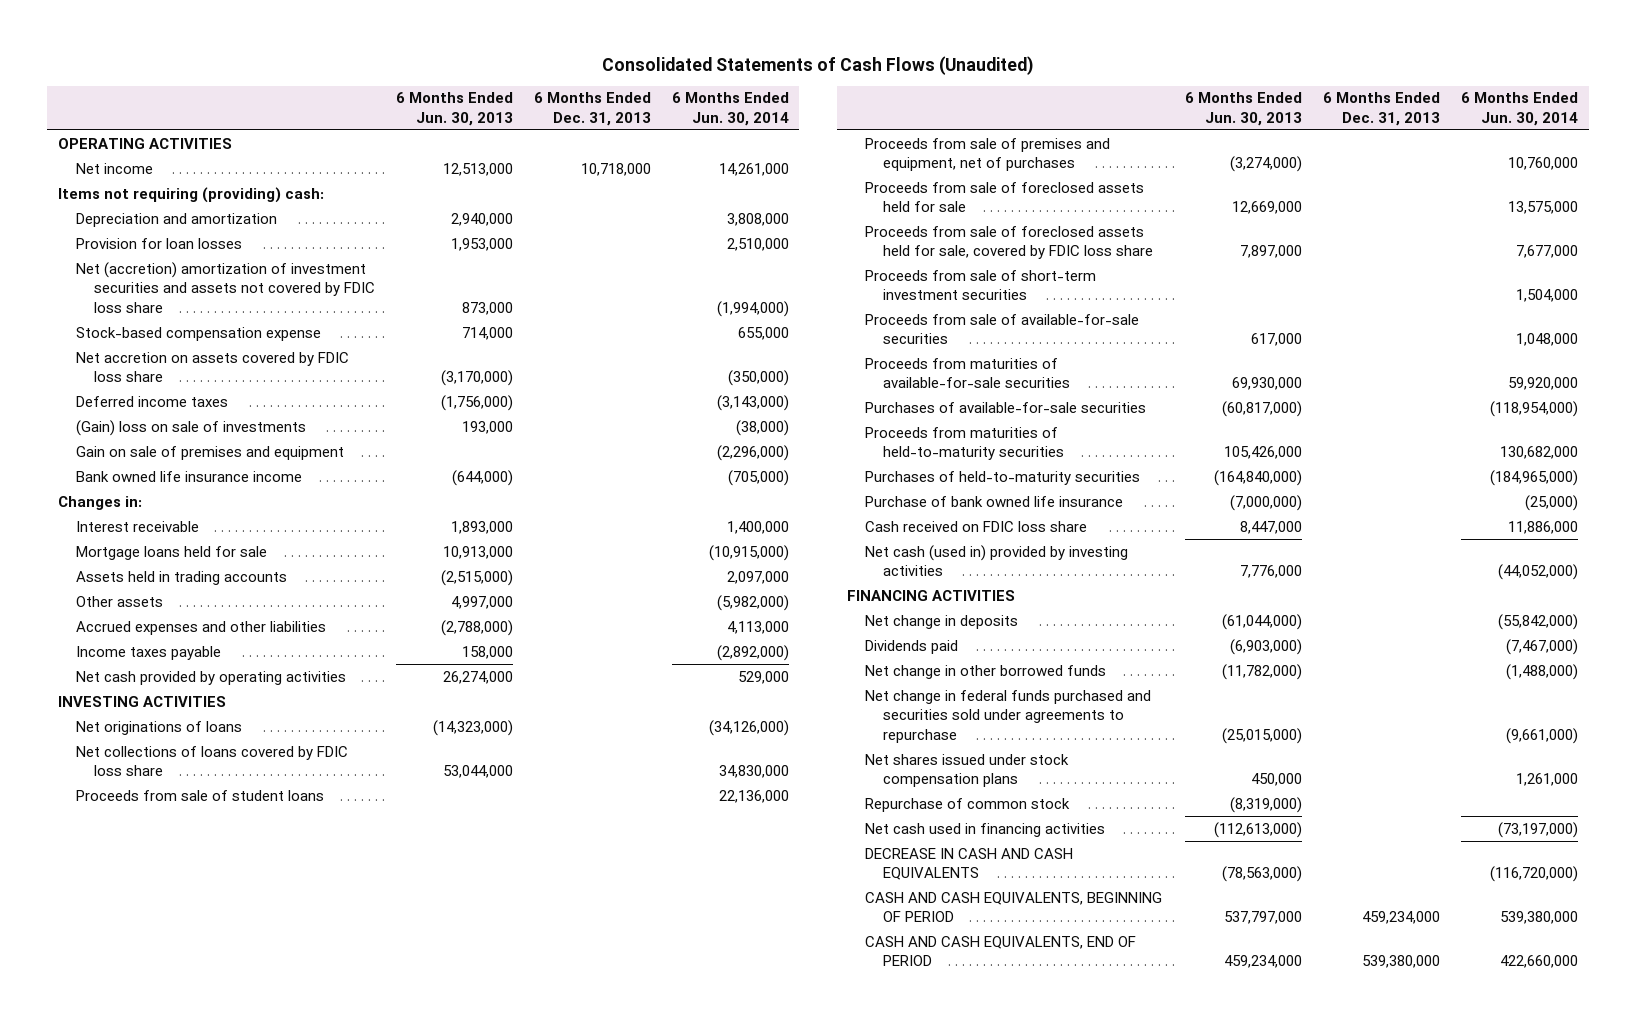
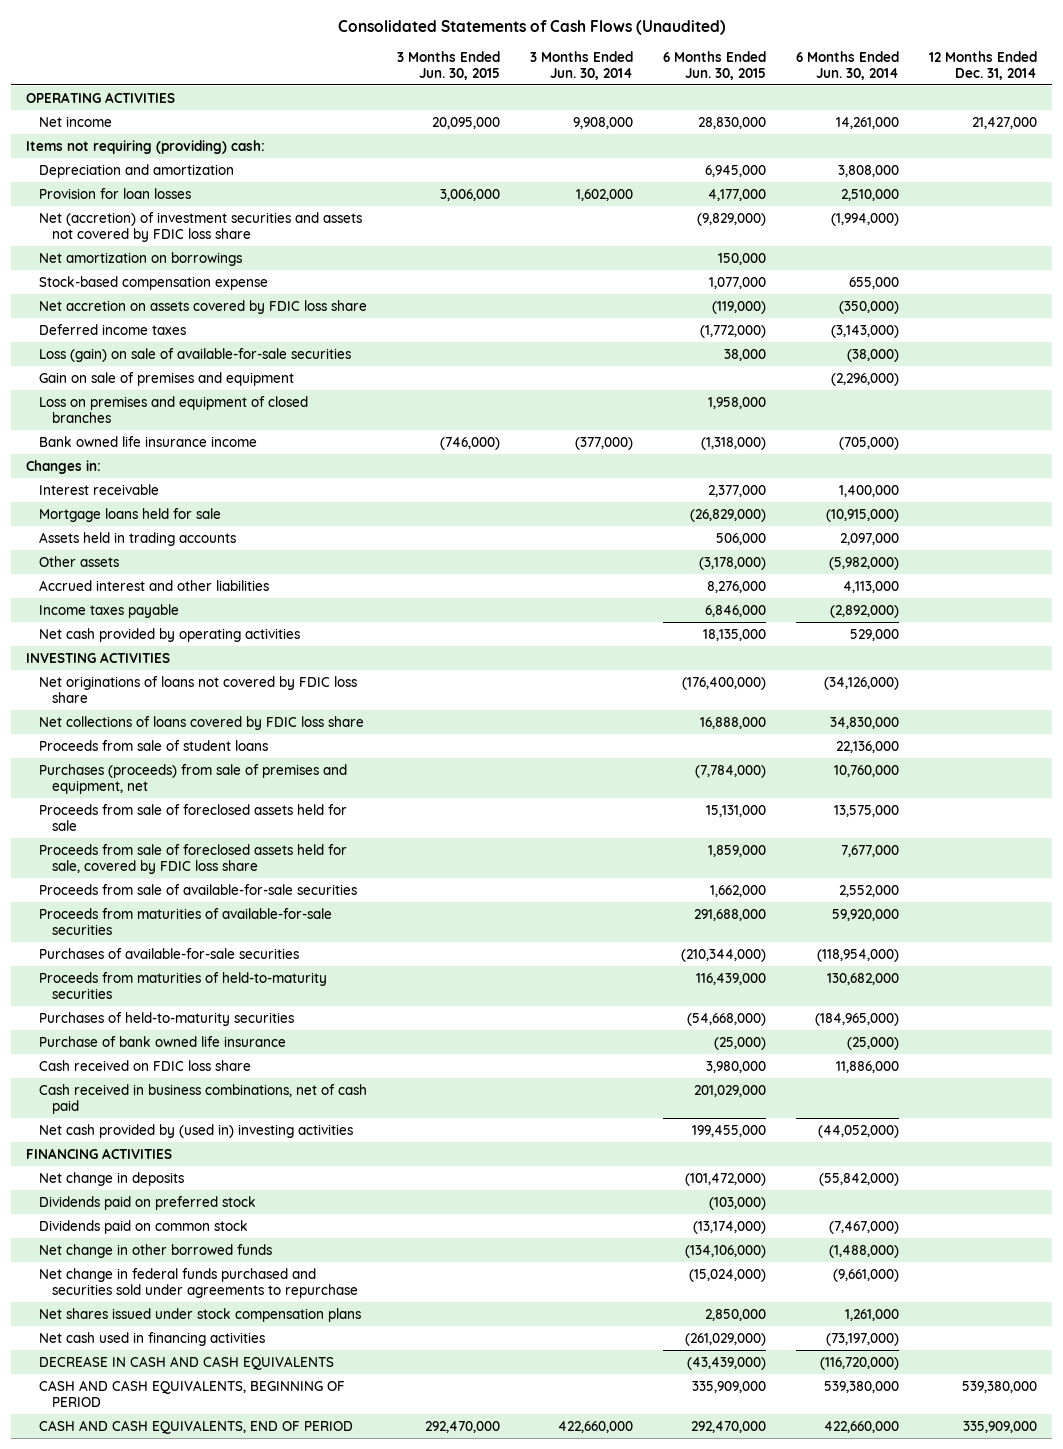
- | 6 Months Ended Jun. 30, 2013 | 6 Months Ended Dec. 31, 2013 | 6 Months Ended Jun. 30, 2014
+ | 3 Months Ended Jun. 30, 2015 | 3 Months Ended Jun. 30, 2014 | 6 Months Ended Jun. 30, 2015 | 6 Months Ended Jun. 30, 2014 | 12 Months Ended Dec. 31, 2014
- Net (accretion) amortization of investment securities and assets not covered by FDIC loss share | 873,000 | | (1,994,000)
+ Net (accretion) of investment securities and assets not covered by FDIC loss share | | | (9,829,000) | (1,994,000) |
+ Net amortization on borrowings | | | 150,000 | |
- (Gain) loss on sale of investments | 193,000 | | (38,000)
+ Loss (gain) on sale of available-for-sale securities | | | 38,000 | (38,000) |
+ Loss on premises and equipment of closed branches | | | 1,958,000 | |
- Accrued expenses and other liabilities | (2,788,000) | | 4,113,000
+ Accrued interest and other liabilities | | | 8,276,000 | 4,113,000 |
- Net originations of loans | (14,323,000) | | (34,126,000)
+ Net originations of loans not covered by FDIC loss share | | | (176,400,000) | (34,126,000) |
- Proceeds from sale of premises and equipment, net of purchases | (3,274,000) | | 10,760,000
+ Purchases (proceeds) from sale of premises and equipment, net | | | (7,784,000) | 10,760,000 |
- Proceeds from sale of short-term investment securities | | | 1,504,000
- Proceeds from sale of available-for-sale securities | 617,000 | | 1,048,000
+ Proceeds from sale of available-for-sale securities | | | 1,662,000 | 2,552,000 |
- Net cash (used in) provided by investing activities | 7,776,000 | | (44,052,000)
+ Cash received in business combinations, net of cash paid | | | 201,029,000 | |
+ Net cash provided by (used in) investing activities | | | 199,455,000 | (44,052,000) |
- Dividends paid | (6,903,000) | | (7,467,000)
+ Dividends paid on preferred stock | | | (103,000) | |
+ Dividends paid on common stock | | | (13,174,000) | (7,467,000) |
- Repurchase of common stock | (8,319,000) | |

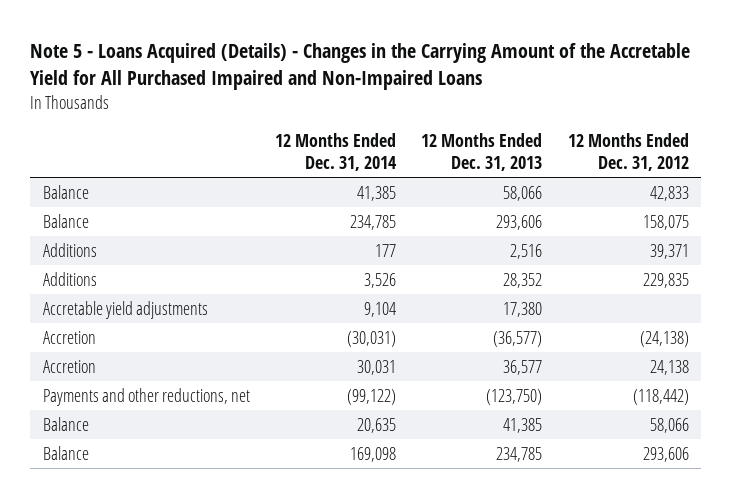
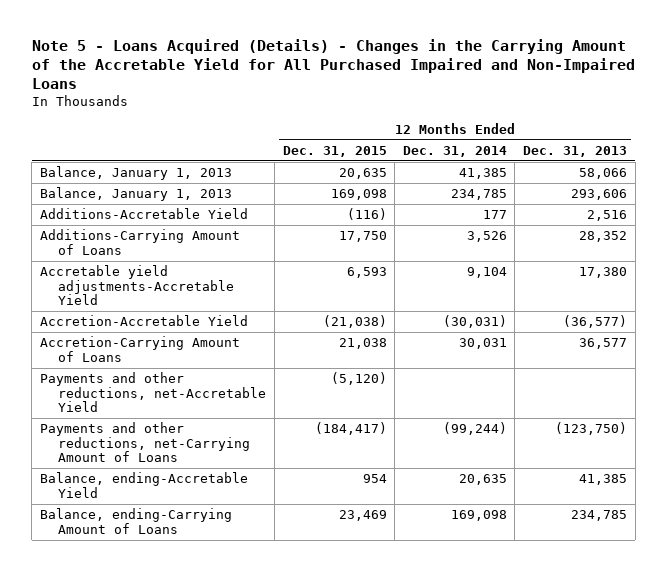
- | 12 Months Ended Dec. 31, 2014 | 12 Months Ended Dec. 31, 2013 | 12 Months Ended Dec. 31, 2012
+ | 12 Months Ended Dec. 31, 2015 | 12 Months Ended Dec. 31, 2014 | 12 Months Ended Dec. 31, 2013
- Balance | 41,385 | 58,066 | 42,833
- Balance | 234,785 | 293,606 | 158,075
- Additions | 177 | 2,516 | 39,371
- Additions | 3,526 | 28,352 | 229,835
- Accretable yield adjustments | 9,104 | 17,380 |
- Accretion | (30,031) | (36,577) | (24,138)
- Accretion | 30,031 | 36,577 | 24,138
- Payments and other reductions, net | (99,122) | (123,750) | (118,442)
- Balance | 20,635 | 41,385 | 58,066
- Balance | 169,098 | 234,785 | 293,606
+ Balance, January 1, 2013 | 20,635 | 41,385 | 58,066
+ Balance, January 1, 2013 | 169,098 | 234,785 | 293,606
+ Additions-Accretable Yield | (116) | 177 | 2,516
+ Additions-Carrying Amount of Loans | 17,750 | 3,526 | 28,352
+ Accretable yield adjustments-Accretable Yield | 6,593 | 9,104 | 17,380
+ Accretion-Accretable Yield | (21,038) | (30,031) | (36,577)
+ Accretion-Carrying Amount of Loans | 21,038 | 30,031 | 36,577
+ Payments and other reductions, net-Accretable Yield | (5,120) | |
+ Payments and other reductions, net-Carrying Amount of Loans | (184,417) | (99,244) | (123,750)
+ Balance, ending-Accretable Yield | 954 | 20,635 | 41,385
+ Balance, ending-Carrying Amount of Loans | 23,469 | 169,098 | 234,785

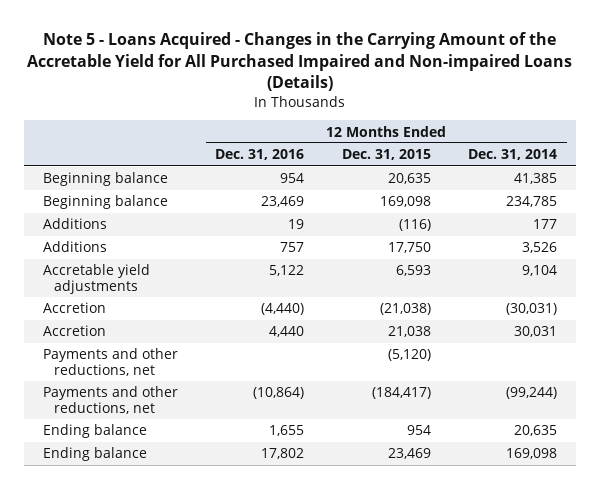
- Note 5 - Loans Acquired (Details) - Changes in the Carrying Amount of the Accretable Yield for All Purchased Impaired and Non-Impaired Loans
+ Note 5 - Loans Acquired - Changes in the Carrying Amount of the Accretable Yield for All Purchased Impaired and Non-impaired Loans (Details)
- | 12 Months Ended Dec. 31, 2015 | 12 Months Ended Dec. 31, 2014 | 12 Months Ended Dec. 31, 2013
+ | 12 Months Ended Dec. 31, 2016 | 12 Months Ended Dec. 31, 2015 | 12 Months Ended Dec. 31, 2014
- Balance, January 1, 2013 | 20,635 | 41,385 | 58,066
- Balance, January 1, 2013 | 169,098 | 234,785 | 293,606
- Additions-Accretable Yield | (116) | 177 | 2,516
- Additions-Carrying Amount of Loans | 17,750 | 3,526 | 28,352
- Accretable yield adjustments-Accretable Yield | 6,593 | 9,104 | 17,380
- Accretion-Accretable Yield | (21,038) | (30,031) | (36,577)
- Accretion-Carrying Amount of Loans | 21,038 | 30,031 | 36,577
- Payments and other reductions, net-Accretable Yield | (5,120) | |
- Payments and other reductions, net-Carrying Amount of Loans | (184,417) | (99,244) | (123,750)
- Balance, ending-Accretable Yield | 954 | 20,635 | 41,385
- Balance, ending-Carrying Amount of Loans | 23,469 | 169,098 | 234,785
+ Beginning balance | 954 | 20,635 | 41,385
+ Beginning balance | 23,469 | 169,098 | 234,785
+ Additions | 19 | (116) | 177
+ Additions | 757 | 17,750 | 3,526
+ Accretable yield adjustments | 5,122 | 6,593 | 9,104
+ Accretion | (4,440) | (21,038) | (30,031)
+ Accretion | 4,440 | 21,038 | 30,031
+ Payments and other reductions, net | | (5,120) |
+ Payments and other reductions, net | (10,864) | (184,417) | (99,244)
+ Ending balance | 1,655 | 954 | 20,635
+ Ending balance | 17,802 | 23,469 | 169,098

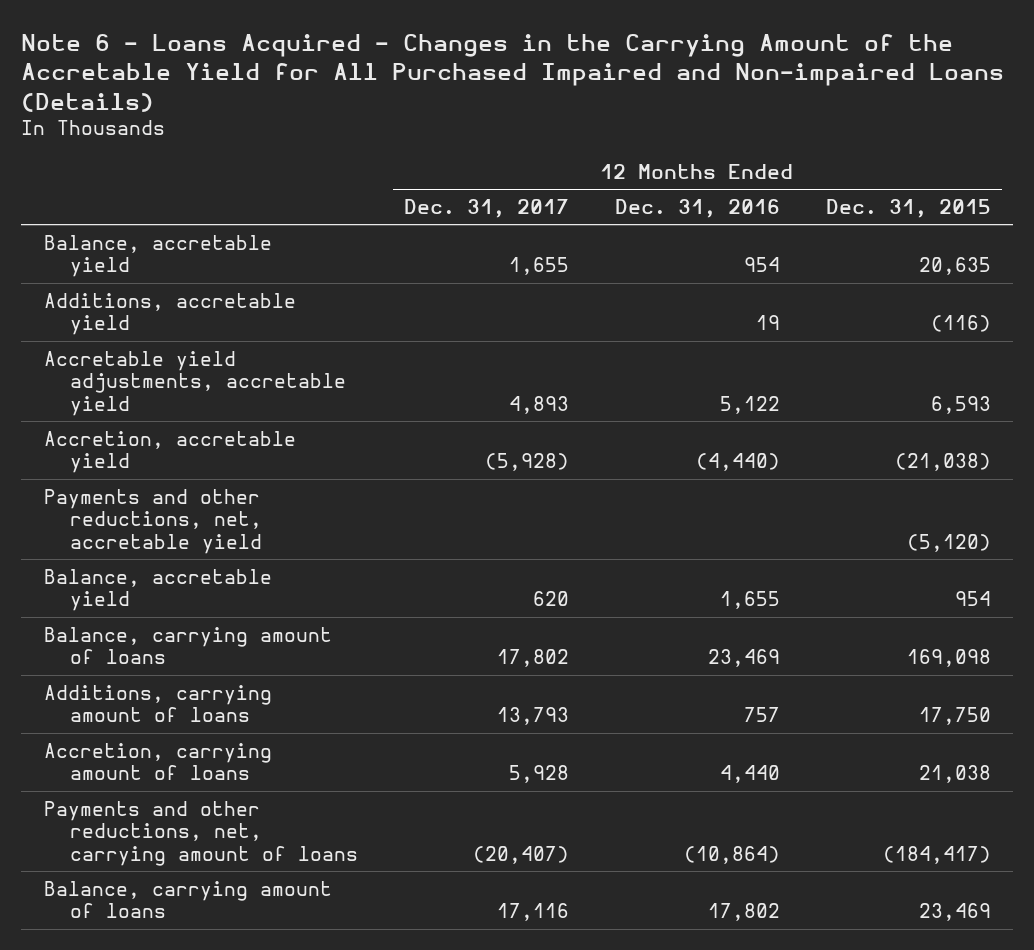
- Note 5 - Loans Acquired - Changes in the Carrying Amount of the Accretable Yield for All Purchased Impaired and Non-impaired Loans (Details)
+ Note 6 - Loans Acquired - Changes in the Carrying Amount of the Accretable Yield for All Purchased Impaired and Non-impaired Loans (Details)
- | 12 Months Ended Dec. 31, 2016 | 12 Months Ended Dec. 31, 2015 | 12 Months Ended Dec. 31, 2014
+ | 12 Months Ended Dec. 31, 2017 | 12 Months Ended Dec. 31, 2016 | 12 Months Ended Dec. 31, 2015
- Beginning balance | 954 | 20,635 | 41,385
- Beginning balance | 23,469 | 169,098 | 234,785
- Additions | 19 | (116) | 177
- Additions | 757 | 17,750 | 3,526
- Accretable yield adjustments | 5,122 | 6,593 | 9,104
- Accretion | (4,440) | (21,038) | (30,031)
- Accretion | 4,440 | 21,038 | 30,031
- Payments and other reductions, net | | (5,120) |
- Payments and other reductions, net | (10,864) | (184,417) | (99,244)
- Ending balance | 1,655 | 954 | 20,635
- Ending balance | 17,802 | 23,469 | 169,098
+ Balance, accretable yield | 1,655 | 954 | 20,635
+ Additions, accretable yield | | 19 | (116)
+ Accretable yield adjustments, accretable yield | 4,893 | 5,122 | 6,593
+ Accretion, accretable yield | (5,928) | (4,440) | (21,038)
+ Payments and other reductions, net, accretable yield | | | (5,120)
+ Balance, accretable yield | 620 | 1,655 | 954
+ Balance, carrying amount of loans | 17,802 | 23,469 | 169,098
+ Additions, carrying amount of loans | 13,793 | 757 | 17,750
+ Accretion, carrying amount of loans | 5,928 | 4,440 | 21,038
+ Payments and other reductions, net, carrying amount of loans | (20,407) | (10,864) | (184,417)
+ Balance, carrying amount of loans | 17,116 | 17,802 | 23,469

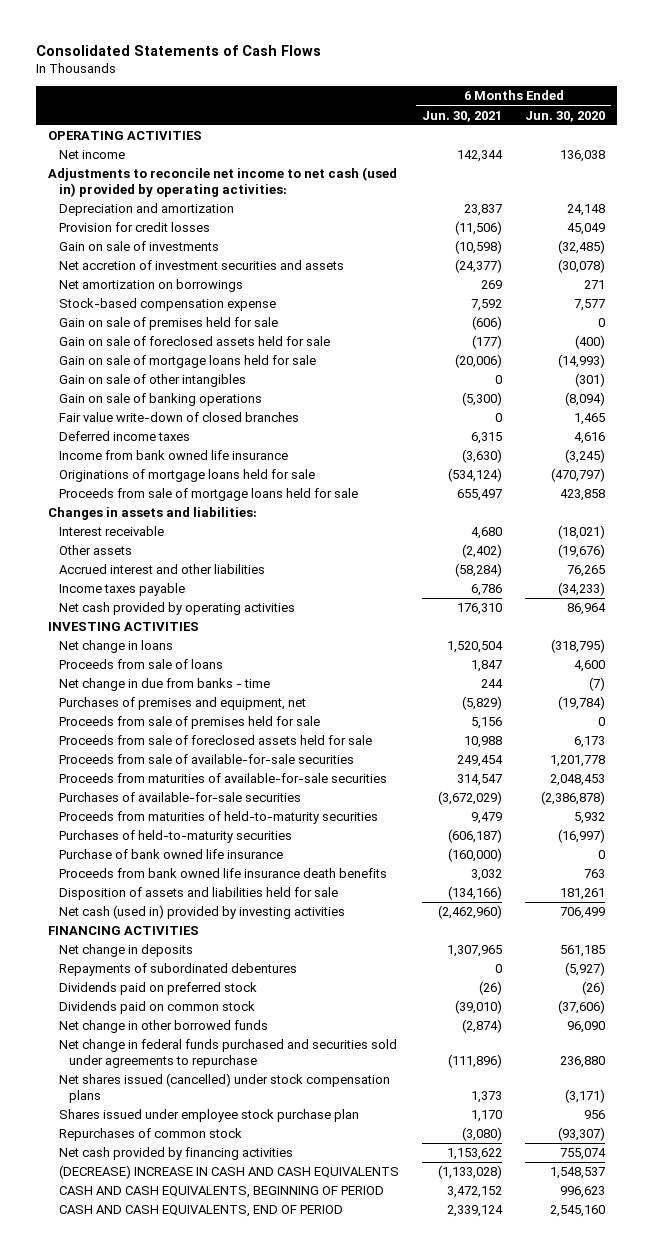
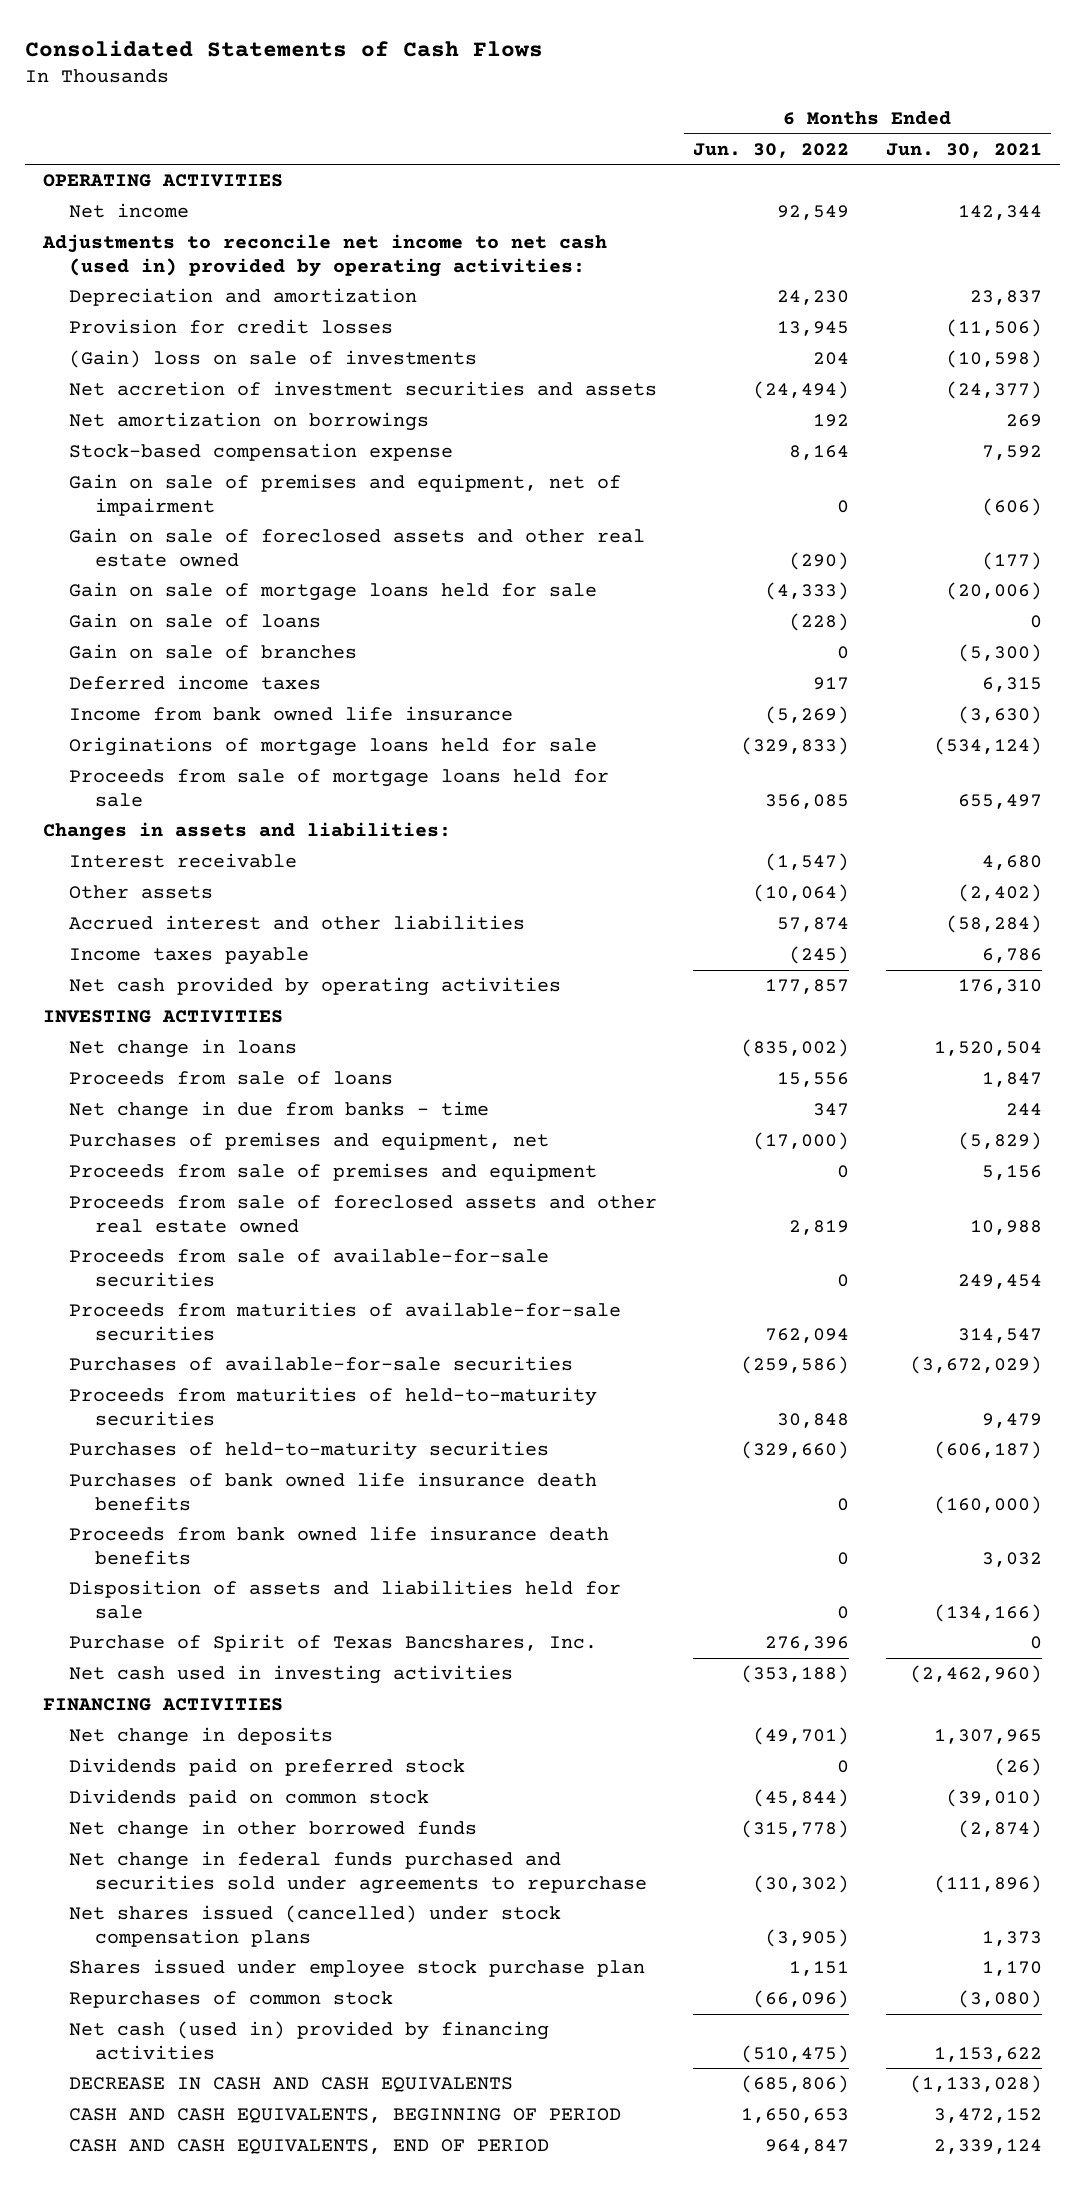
- | 6 Months Ended Jun. 30, 2021 | 6 Months Ended Jun. 30, 2020
+ | 6 Months Ended Jun. 30, 2022 | 6 Months Ended Jun. 30, 2021
- Gain on sale of investments | (10,598) | (32,485)
+ (Gain) loss on sale of investments | 204 | (10,598)
- Gain on sale of premises held for sale | (606) | 0
- Gain on sale of foreclosed assets held for sale | (177) | (400)
+ Gain on sale of premises and equipment, net of impairment | 0 | (606)
+ Gain on sale of foreclosed assets and other real estate owned | (290) | (177)
- Gain on sale of other intangibles | 0 | (301)
- Gain on sale of banking operations | (5,300) | (8,094)
- Fair value write-down of closed branches | 0 | 1,465
+ Gain on sale of loans | (228) | 0
+ Gain on sale of branches | 0 | (5,300)
- Proceeds from sale of premises held for sale | 5,156 | 0
- Proceeds from sale of foreclosed assets held for sale | 10,988 | 6,173
+ Proceeds from sale of premises and equipment | 0 | 5,156
+ Proceeds from sale of foreclosed assets and other real estate owned | 2,819 | 10,988
- Purchase of bank owned life insurance | (160,000) | 0
+ Purchases of bank owned life insurance death benefits | 0 | (160,000)
- Net cash (used in) provided by investing activities | (2,462,960) | 706,499
+ Purchase of Spirit of Texas Bancshares, Inc. | 276,396 | 0
+ Net cash used in investing activities | (353,188) | (2,462,960)
- Repayments of subordinated debentures | 0 | (5,927)
- Net cash provided by financing activities | 1,153,622 | 755,074
- (DECREASE) INCREASE IN CASH AND CASH EQUIVALENTS | (1,133,028) | 1,548,537
+ Net cash (used in) provided by financing activities | (510,475) | 1,153,622
+ DECREASE IN CASH AND CASH EQUIVALENTS | (685,806) | (1,133,028)

